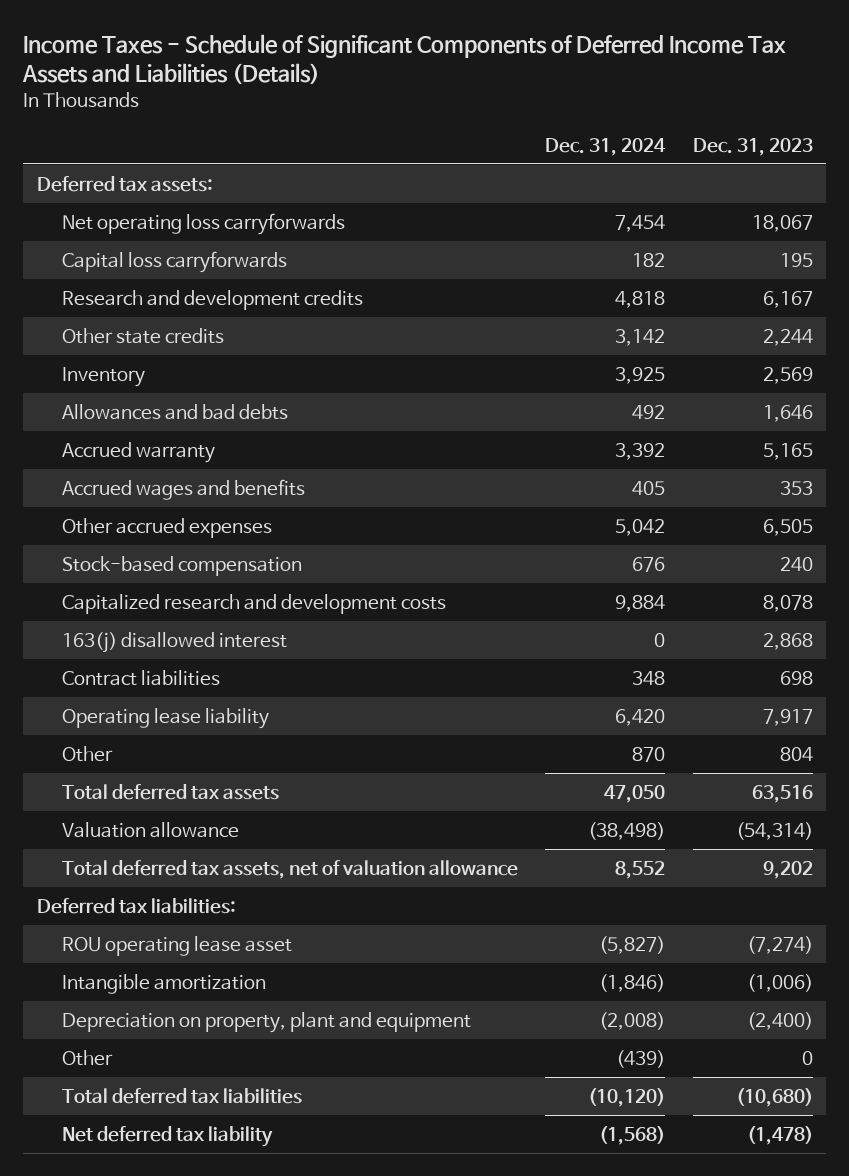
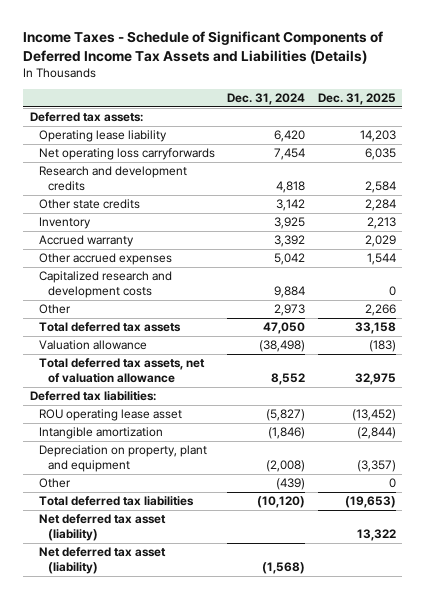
- | Dec. 31, 2024 | Dec. 31, 2023
+ | Dec. 31, 2024 | Dec. 31, 2025
moved up: Operating lease liability | 6,420 | 14,203
- Capital loss carryforwards | 182 | 195
- Allowances and bad debts | 492 | 1,646
- Accrued wages and benefits | 405 | 353
- Stock-based compensation | 676 | 240
- 163(j) disallowed interest | 0 | 2,868
- Contract liabilities | 348 | 698
- Other | 870 | 804
+ Other | 2,973 | 2,266
- Net deferred tax liability | (1,568) | (1,478)
+ Net deferred tax asset (liability) | | 13,322
+ Net deferred tax asset (liability) | (1,568) |

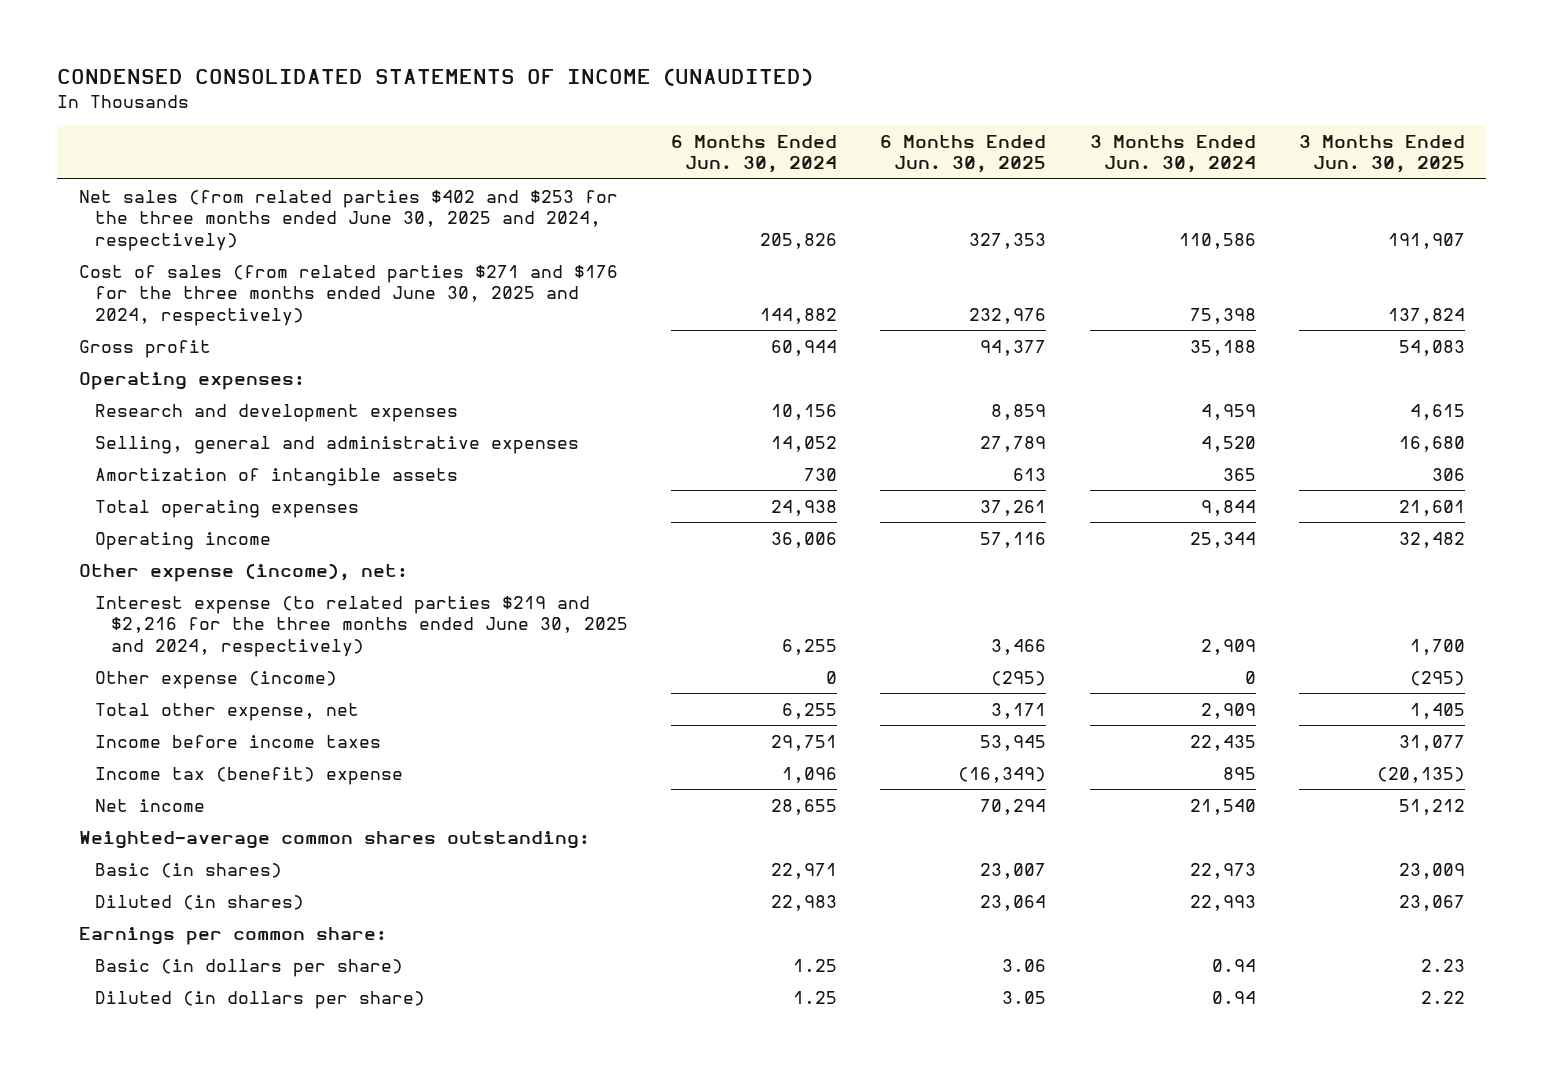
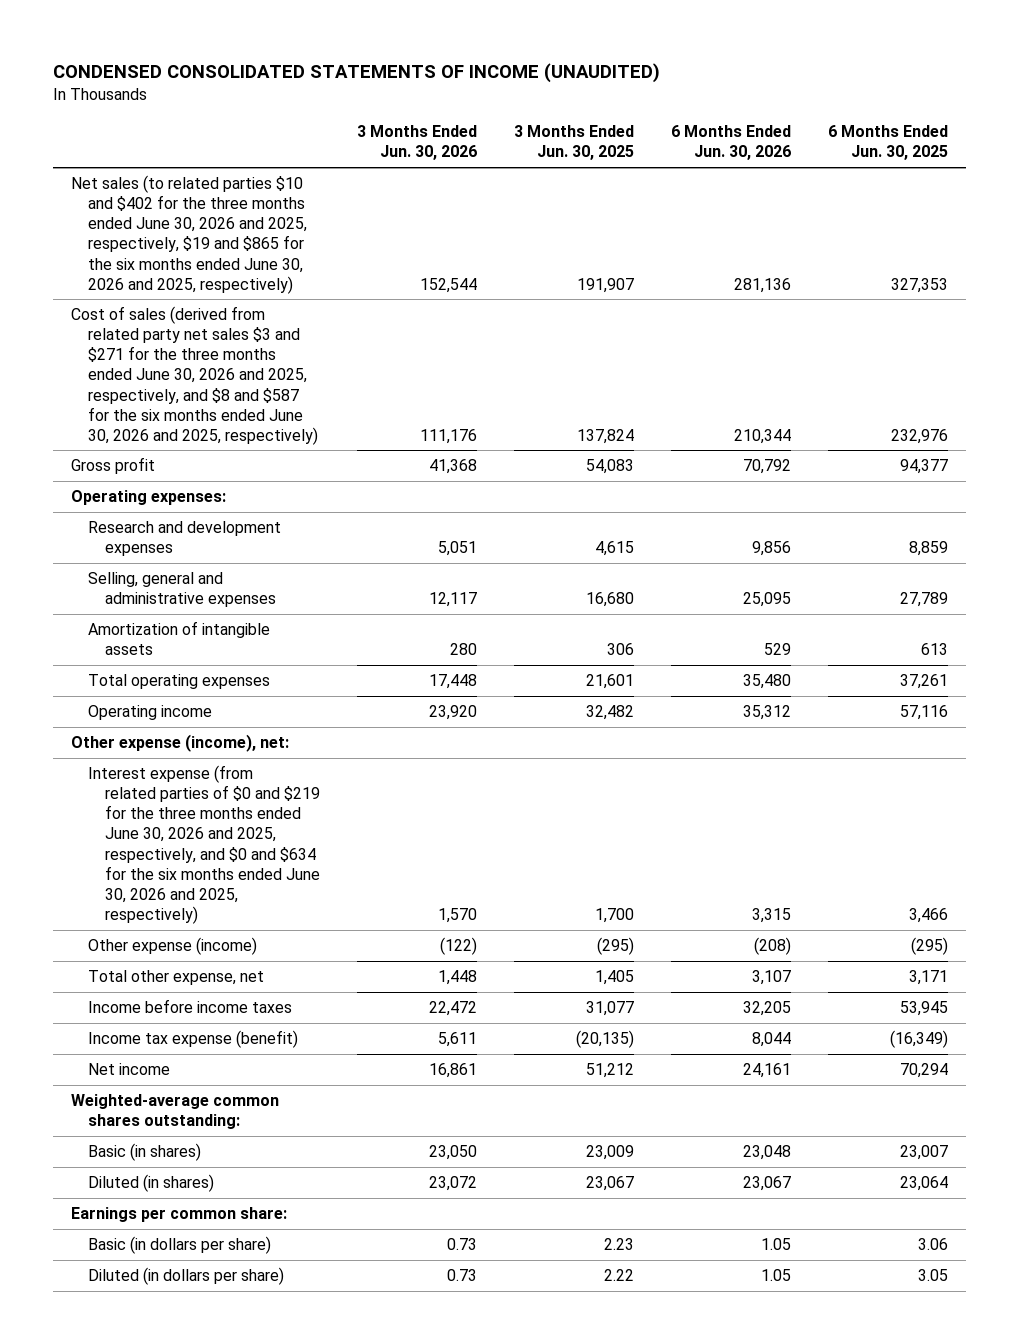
- | 6 Months Ended Jun. 30, 2024 | 6 Months Ended Jun. 30, 2025 | 3 Months Ended Jun. 30, 2024 | 3 Months Ended Jun. 30, 2025
+ | 3 Months Ended Jun. 30, 2026 | 3 Months Ended Jun. 30, 2025 | 6 Months Ended Jun. 30, 2026 | 6 Months Ended Jun. 30, 2025
- Net sales (from related parties $402 and $253 for the three months ended June 30, 2025 and 2024, respectively) | 205,826 | 327,353 | 110,586 | 191,907
- Cost of sales (from related parties $271 and $176 for the three months ended June 30, 2025 and 2024, respectively) | 144,882 | 232,976 | 75,398 | 137,824
+ Net sales (to related parties $10 and $402 for the three months ended June 30, 2026 and 2025, respectively, $19 and $865 for the six months ended June 30, 2026 and 2025, respectively) | 152,544 | 191,907 | 281,136 | 327,353
+ Cost of sales (derived from related party net sales $3 and $271 for the three months ended June 30, 2026 and 2025, respectively, and $8 and $587 for the six months ended June 30, 2026 and 2025, respectively) | 111,176 | 137,824 | 210,344 | 232,976
- Interest expense (to related parties $219 and $2,216 for the three months ended June 30, 2025 and 2024, respectively) | 6,255 | 3,466 | 2,909 | 1,700
+ Interest expense (from related parties of $0 and $219 for the three months ended June 30, 2026 and 2025, respectively, and $0 and $634 for the six months ended June 30, 2026 and 2025, respectively) | 1,570 | 1,700 | 3,315 | 3,466
- Income tax (benefit) expense | 1,096 | (16,349) | 895 | (20,135)
+ Income tax expense (benefit) | 5,611 | (20,135) | 8,044 | (16,349)

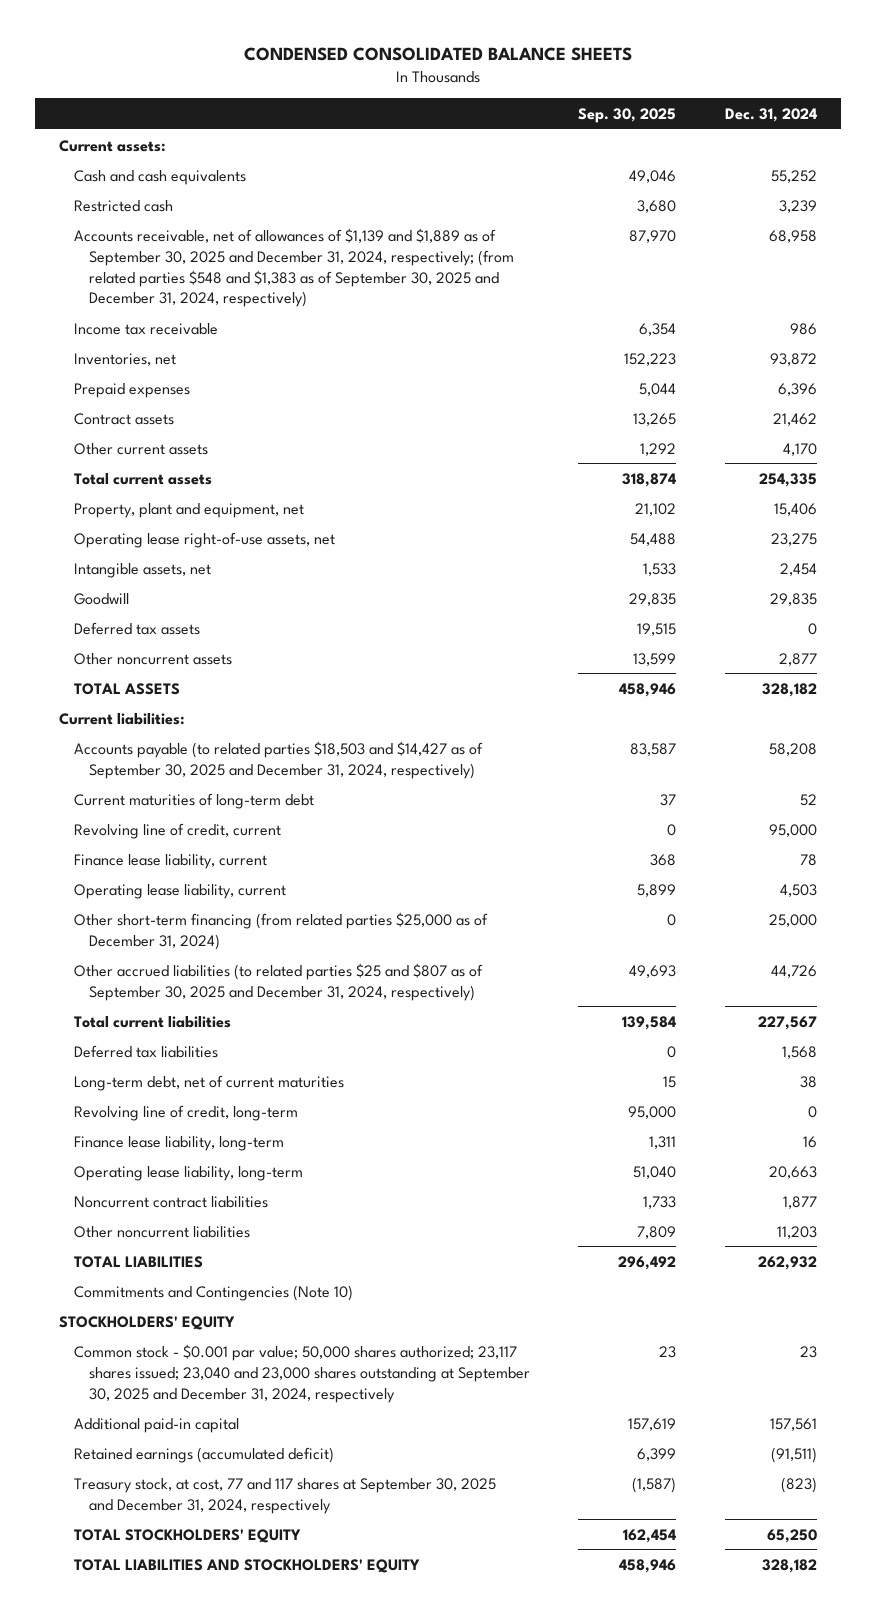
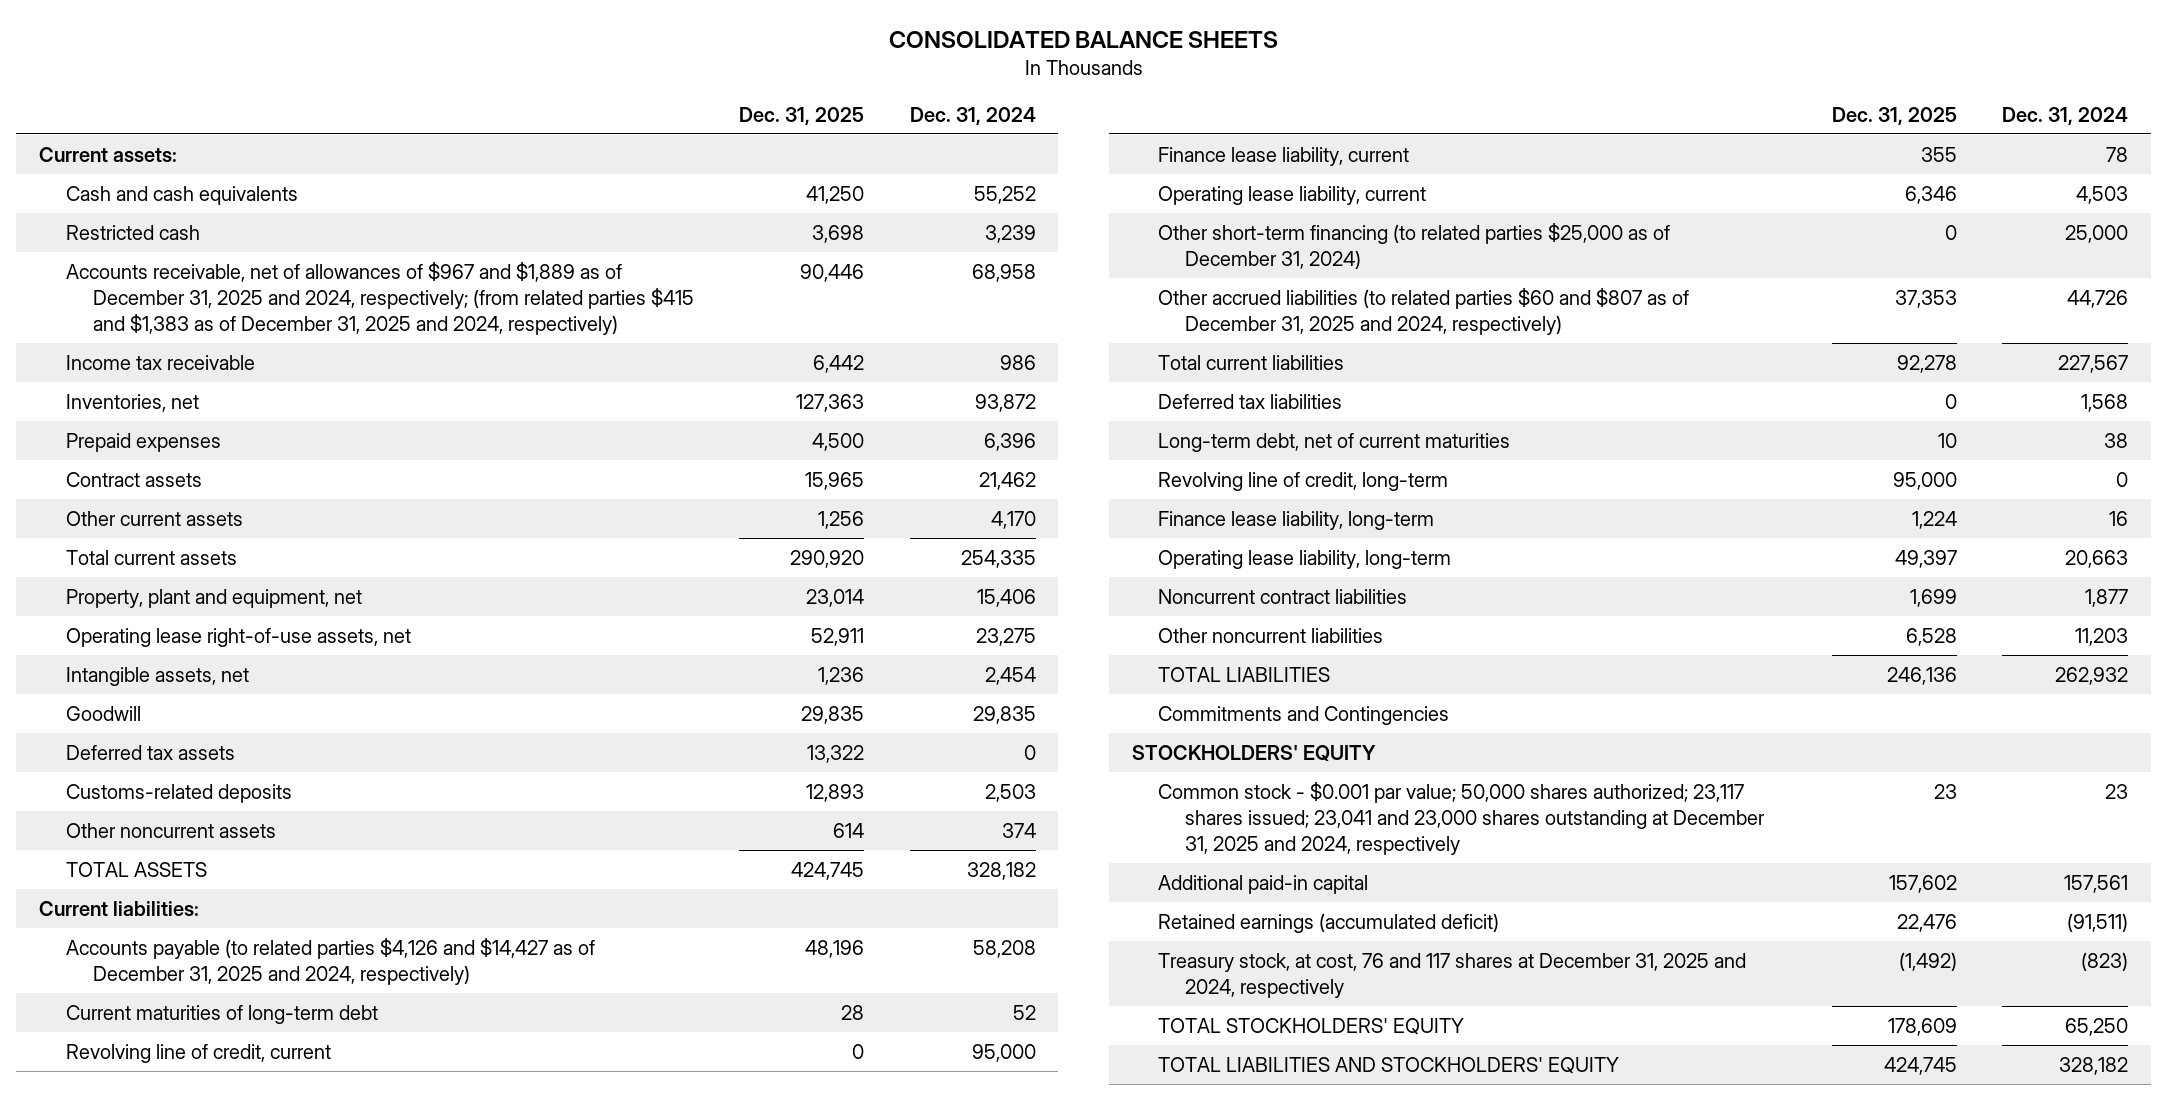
- CONDENSED CONSOLIDATED BALANCE SHEETS
+ CONSOLIDATED BALANCE SHEETS
- | Sep. 30, 2025 | Dec. 31, 2024
+ | Dec. 31, 2025 | Dec. 31, 2024
- Accounts receivable, net of allowances of $1,139 and $1,889 as of September 30, 2025 and December 31, 2024, respectively; (from related parties $548 and $1,383 as of September 30, 2025 and December 31, 2024, respectively) | 87,970 | 68,958
+ Accounts receivable, net of allowances of $967 and $1,889 as of December 31, 2025 and 2024, respectively; (from related parties $415 and $1,383 as of December 31, 2025 and 2024, respectively) | 90,446 | 68,958
- Other noncurrent assets | 13,599 | 2,877
+ Customs-related deposits | 12,893 | 2,503
+ Other noncurrent assets | 614 | 374
- Accounts payable (to related parties $18,503 and $14,427 as of September 30, 2025 and December 31, 2024, respectively) | 83,587 | 58,208
+ Accounts payable (to related parties $4,126 and $14,427 as of December 31, 2025 and 2024, respectively) | 48,196 | 58,208
- Other short-term financing (from related parties $25,000 as of December 31, 2024) | 0 | 25,000
- Other accrued liabilities (to related parties $25 and $807 as of September 30, 2025 and December 31, 2024, respectively) | 49,693 | 44,726
+ Other short-term financing (to related parties $25,000 as of December 31, 2024) | 0 | 25,000
+ Other accrued liabilities (to related parties $60 and $807 as of December 31, 2025 and 2024, respectively) | 37,353 | 44,726
- Commitments and Contingencies (Note 10)
+ Commitments and Contingencies
- Common stock - $0.001 par value; 50,000 shares authorized; 23,117 shares issued; 23,040 and 23,000 shares outstanding at September 30, 2025 and December 31, 2024, respectively | 23 | 23
+ Common stock - $0.001 par value; 50,000 shares authorized; 23,117 shares issued; 23,041 and 23,000 shares outstanding at December 31, 2025 and 2024, respectively | 23 | 23
- Treasury stock, at cost, 77 and 117 shares at September 30, 2025 and December 31, 2024, respectively | (1,587) | (823)
+ Treasury stock, at cost, 76 and 117 shares at December 31, 2025 and 2024, respectively | (1,492) | (823)

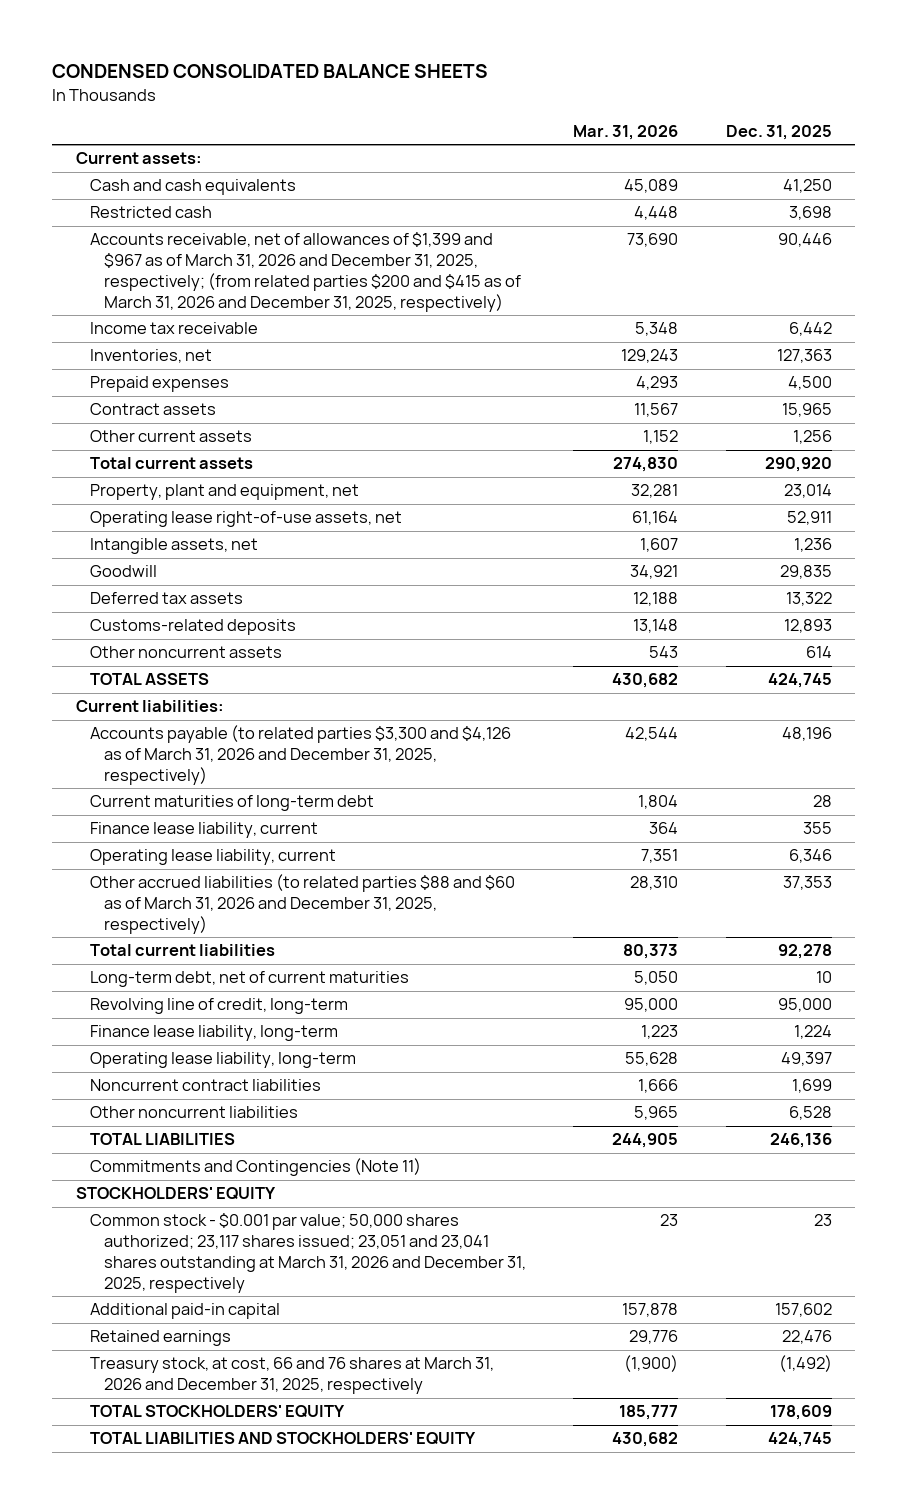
- CONSOLIDATED BALANCE SHEETS
+ CONDENSED CONSOLIDATED BALANCE SHEETS
- | Dec. 31, 2025 | Dec. 31, 2024
+ | Mar. 31, 2026 | Dec. 31, 2025
- Accounts receivable, net of allowances of $967 and $1,889 as of December 31, 2025 and 2024, respectively; (from related parties $415 and $1,383 as of December 31, 2025 and 2024, respectively) | 90,446 | 68,958
+ Accounts receivable, net of allowances of $1,399 and $967 as of March 31, 2026 and December 31, 2025, respectively; (from related parties $200 and $415 as of March 31, 2026 and December 31, 2025, respectively) | 73,690 | 90,446
- Accounts payable (to related parties $4,126 and $14,427 as of December 31, 2025 and 2024, respectively) | 48,196 | 58,208
+ Accounts payable (to related parties $3,300 and $4,126 as of March 31, 2026 and December 31, 2025, respectively) | 42,544 | 48,196
- Revolving line of credit, current | 0 | 95,000
- Other short-term financing (to related parties $25,000 as of December 31, 2024) | 0 | 25,000
- Other accrued liabilities (to related parties $60 and $807 as of December 31, 2025 and 2024, respectively) | 37,353 | 44,726
+ Other accrued liabilities (to related parties $88 and $60 as of March 31, 2026 and December 31, 2025, respectively) | 28,310 | 37,353
- Deferred tax liabilities | 0 | 1,568
- Commitments and Contingencies
+ Commitments and Contingencies (Note 11)
- Common stock - $0.001 par value; 50,000 shares authorized; 23,117 shares issued; 23,041 and 23,000 shares outstanding at December 31, 2025 and 2024, respectively | 23 | 23
+ Common stock - $0.001 par value; 50,000 shares authorized; 23,117 shares issued; 23,051 and 23,041 shares outstanding at March 31, 2026 and December 31, 2025, respectively | 23 | 23
- Retained earnings (accumulated deficit) | 22,476 | (91,511)
- Treasury stock, at cost, 76 and 117 shares at December 31, 2025 and 2024, respectively | (1,492) | (823)
+ Retained earnings | 29,776 | 22,476
+ Treasury stock, at cost, 66 and 76 shares at March 31, 2026 and December 31, 2025, respectively | (1,900) | (1,492)

